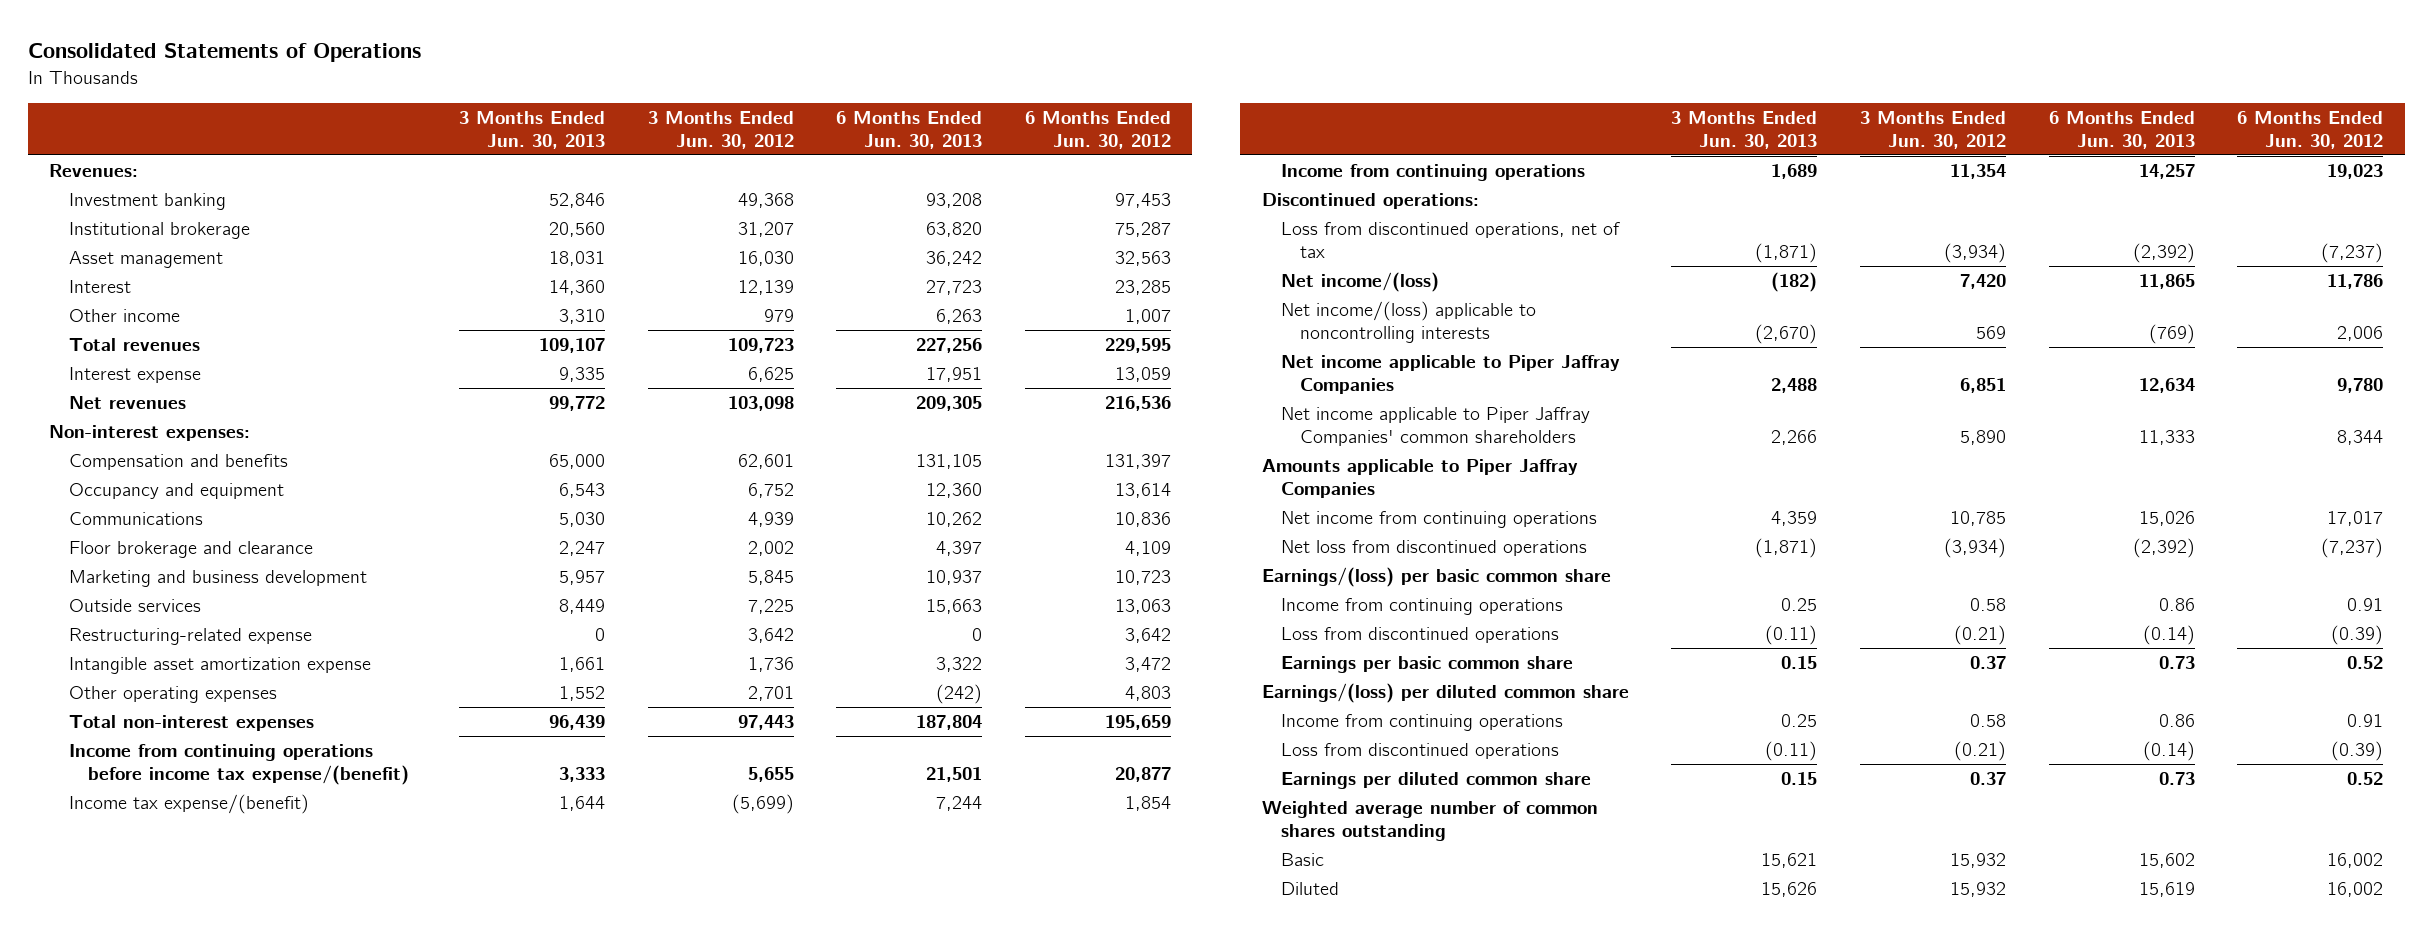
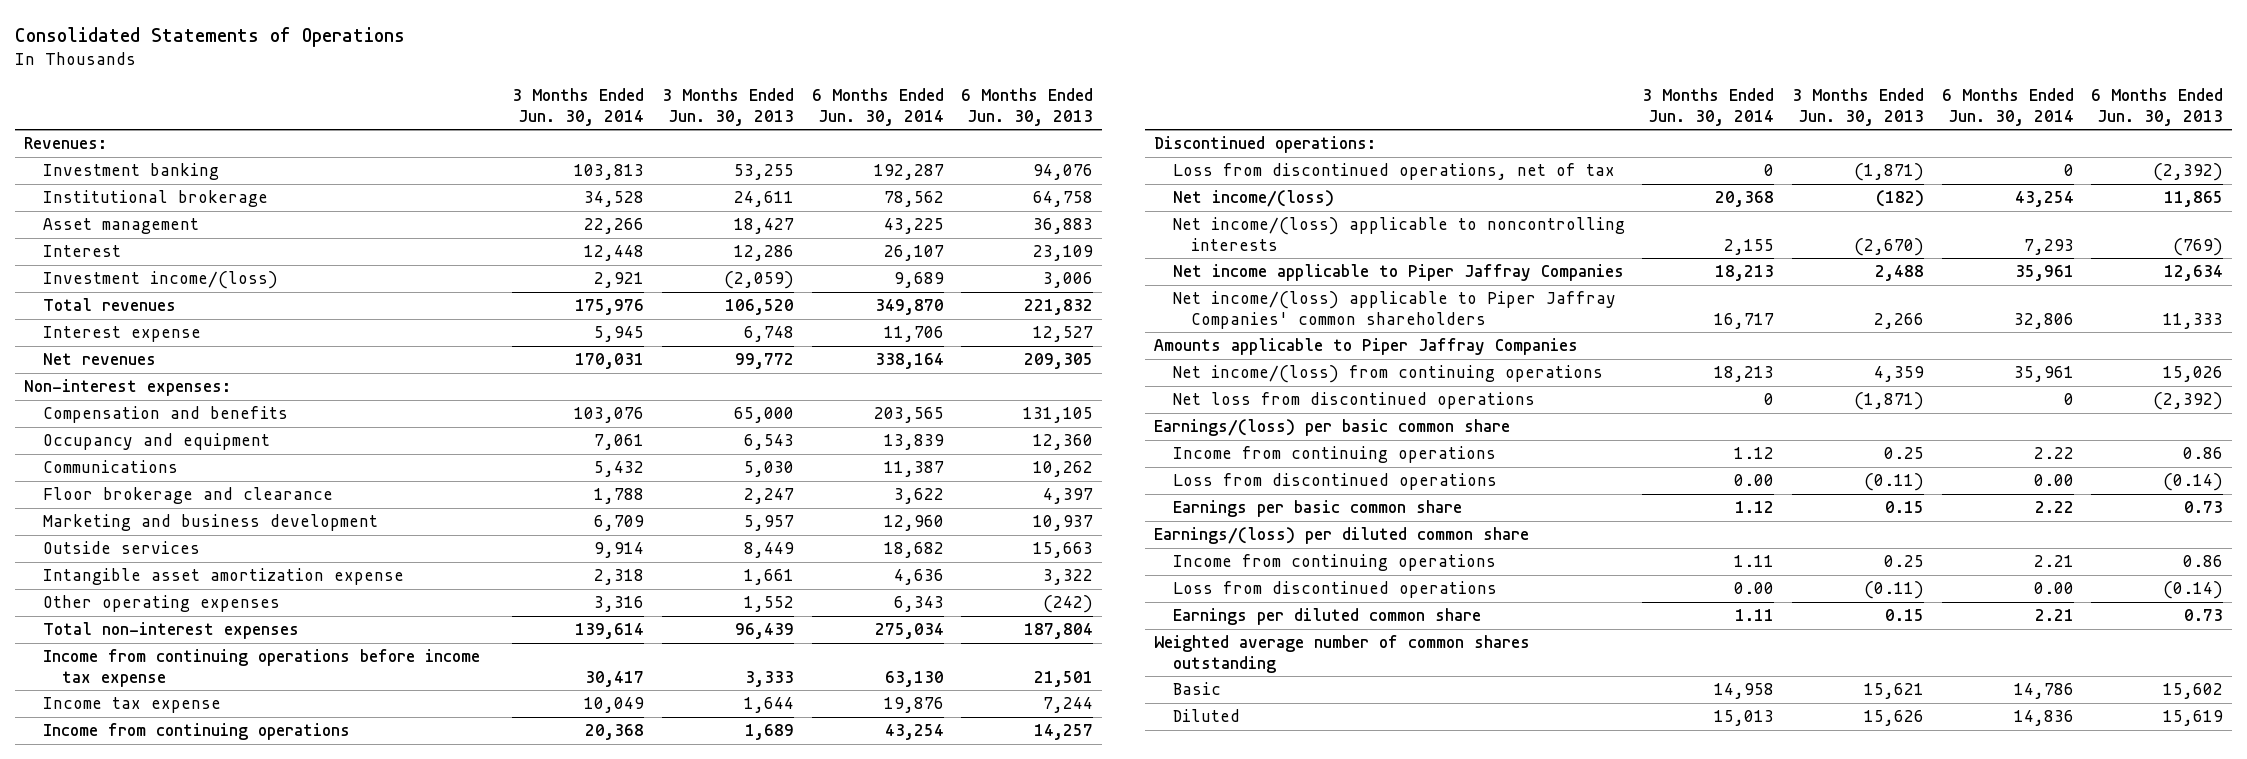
- | 3 Months Ended Jun. 30, 2013 | 3 Months Ended Jun. 30, 2012 | 6 Months Ended Jun. 30, 2013 | 6 Months Ended Jun. 30, 2012
+ | 3 Months Ended Jun. 30, 2014 | 3 Months Ended Jun. 30, 2013 | 6 Months Ended Jun. 30, 2014 | 6 Months Ended Jun. 30, 2013
- Investment banking | 52,846 | 49,368 | 93,208 | 97,453
- Institutional brokerage | 20,560 | 31,207 | 63,820 | 75,287
- Asset management | 18,031 | 16,030 | 36,242 | 32,563
- Interest | 14,360 | 12,139 | 27,723 | 23,285
- Other income | 3,310 | 979 | 6,263 | 1,007
- Total revenues | 109,107 | 109,723 | 227,256 | 229,595
- Interest expense | 9,335 | 6,625 | 17,951 | 13,059
+ Investment banking | 103,813 | 53,255 | 192,287 | 94,076
+ Institutional brokerage | 34,528 | 24,611 | 78,562 | 64,758
+ Asset management | 22,266 | 18,427 | 43,225 | 36,883
+ Interest | 12,448 | 12,286 | 26,107 | 23,109
+ Investment income/(loss) | 2,921 | (2,059) | 9,689 | 3,006
+ Total revenues | 175,976 | 106,520 | 349,870 | 221,832
+ Interest expense | 5,945 | 6,748 | 11,706 | 12,527
- Restructuring-related expense | 0 | 3,642 | 0 | 3,642
- Income from continuing operations before income tax expense/(benefit) | 3,333 | 5,655 | 21,501 | 20,877
- Income tax expense/(benefit) | 1,644 | (5,699) | 7,244 | 1,854
+ Income from continuing operations before income tax expense | 30,417 | 3,333 | 63,130 | 21,501
+ Income tax expense | 10,049 | 1,644 | 19,876 | 7,244
- Net income applicable to Piper Jaffray Companies' common shareholders | 2,266 | 5,890 | 11,333 | 8,344
+ Net income/(loss) applicable to Piper Jaffray Companies' common shareholders | 16,717 | 2,266 | 32,806 | 11,333
- Net income from continuing operations | 4,359 | 10,785 | 15,026 | 17,017
+ Net income/(loss) from continuing operations | 18,213 | 4,359 | 35,961 | 15,026

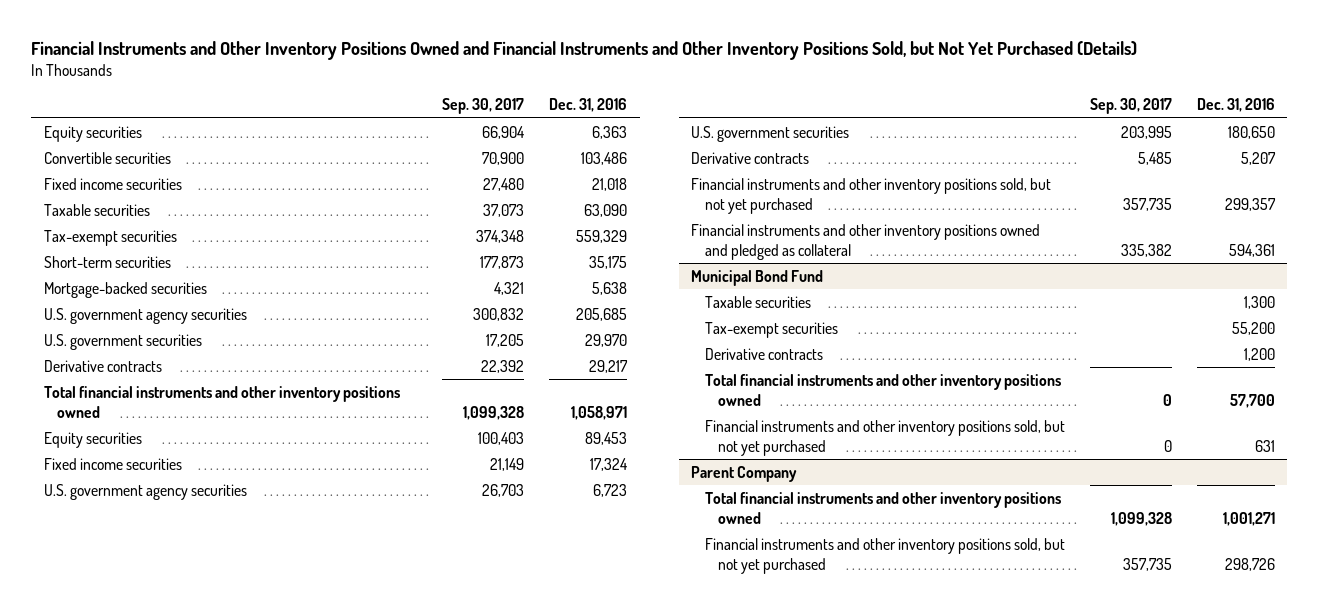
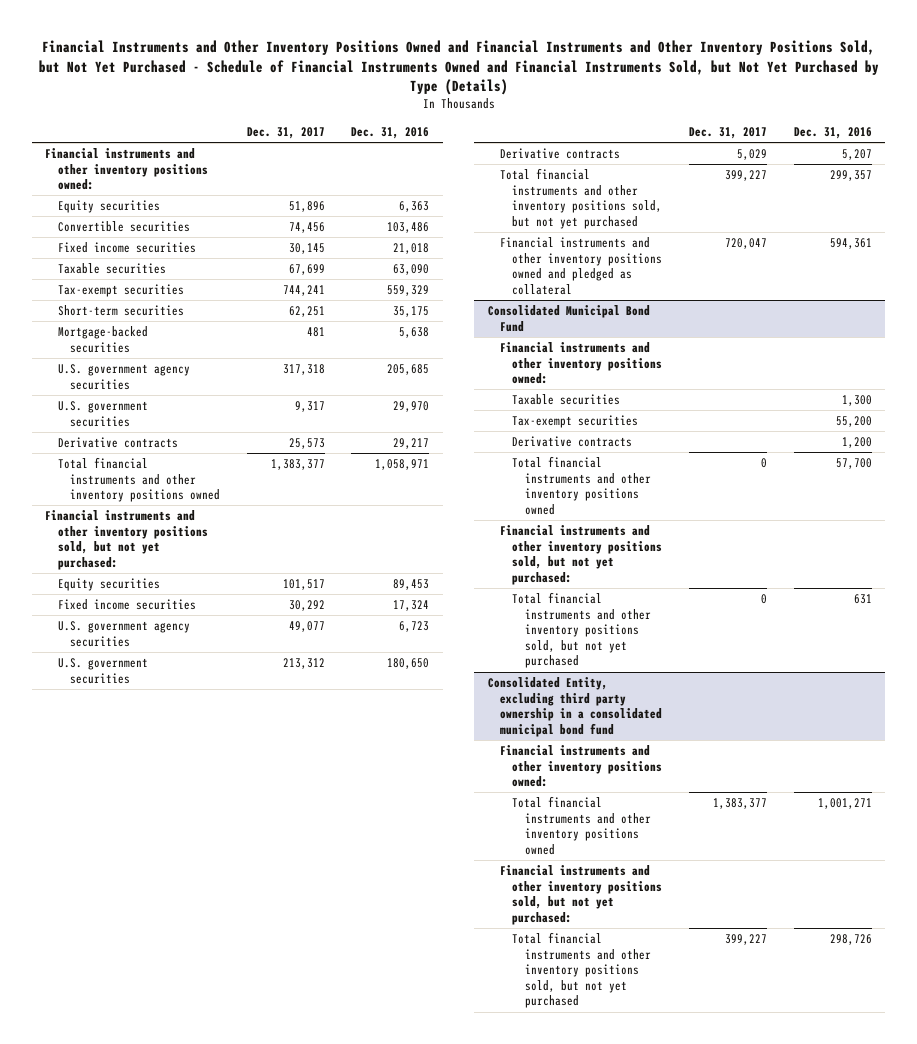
- Financial Instruments and Other Inventory Positions Owned and Financial Instruments and Other Inventory Positions Sold, but Not Yet Purchased (Details)
+ Financial Instruments and Other Inventory Positions Owned and Financial Instruments and Other Inventory Positions Sold, but Not Yet Purchased - Schedule of Financial Instruments Owned and Financial Instruments Sold, but Not Yet Purchased by Type (Details)
- | Sep. 30, 2017 | Dec. 31, 2016
+ | Dec. 31, 2017 | Dec. 31, 2016
+ Financial instruments and other inventory positions owned:
+ Financial instruments and other inventory positions sold, but not yet purchased:
- Financial instruments and other inventory positions sold, but not yet purchased | 357,735 | 299,357
+ Total financial instruments and other inventory positions sold, but not yet purchased | 399,227 | 299,357
- Municipal Bond Fund
+ Consolidated Municipal Bond Fund
+ Financial instruments and other inventory positions owned:
- Financial instruments and other inventory positions sold, but not yet purchased | 0 | 631
- Parent Company
+ Financial instruments and other inventory positions sold, but not yet purchased:
+ Total financial instruments and other inventory positions sold, but not yet purchased | 0 | 631
+ Consolidated Entity, excluding third party ownership in a consolidated municipal bond fund
+ Financial instruments and other inventory positions owned:
- Financial instruments and other inventory positions sold, but not yet purchased | 357,735 | 298,726
+ Financial instruments and other inventory positions sold, but not yet purchased:
+ Total financial instruments and other inventory positions sold, but not yet purchased | 399,227 | 298,726

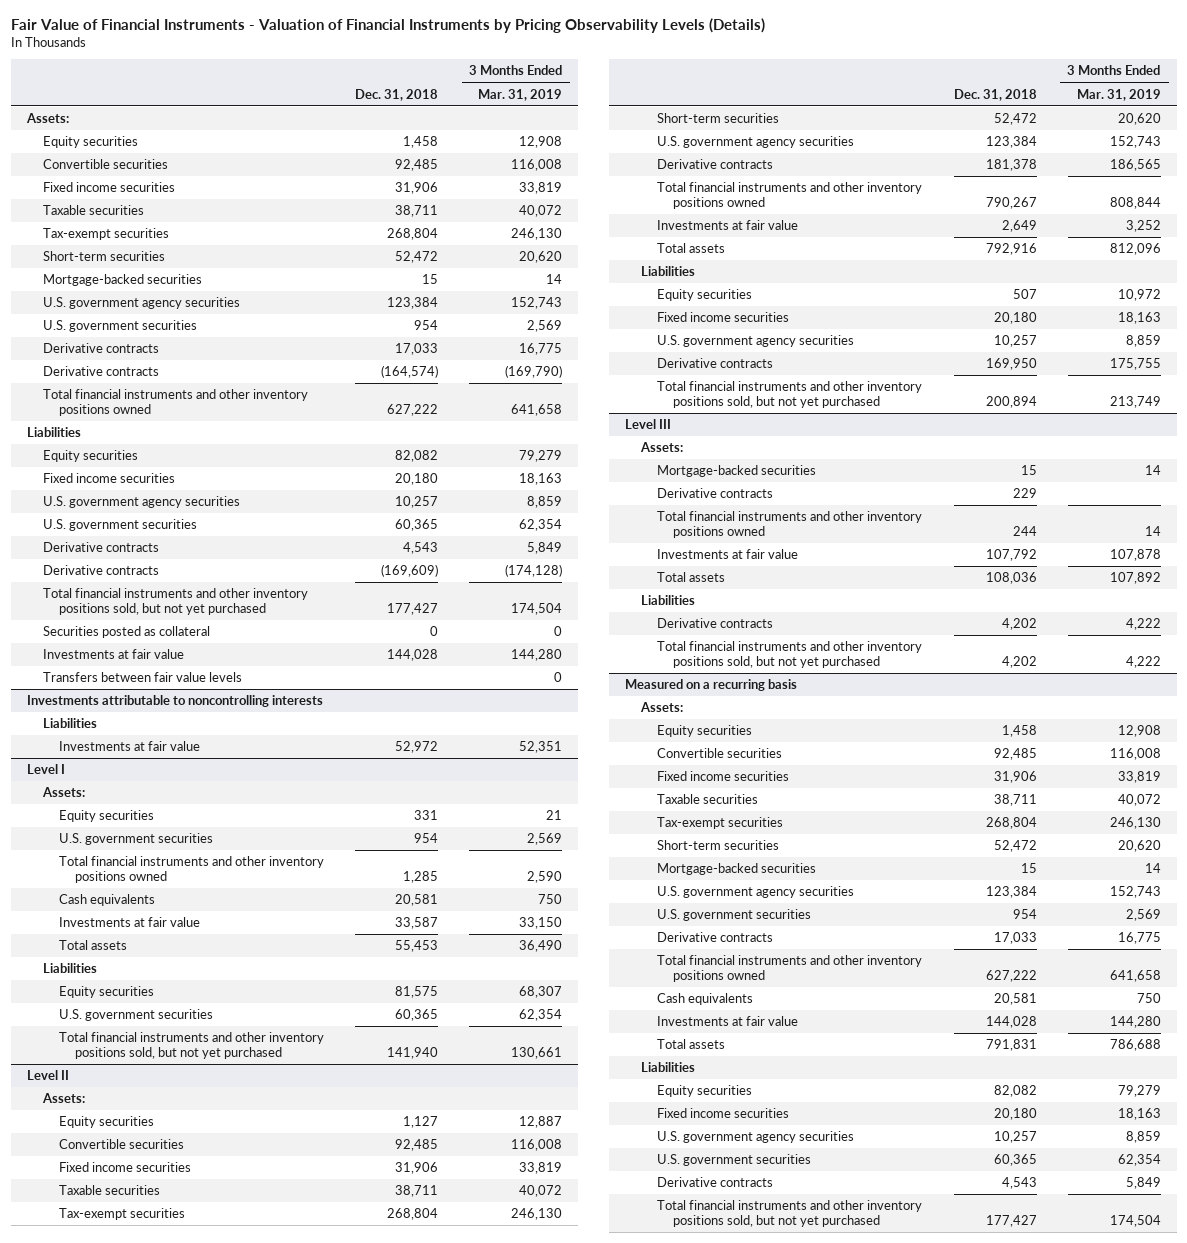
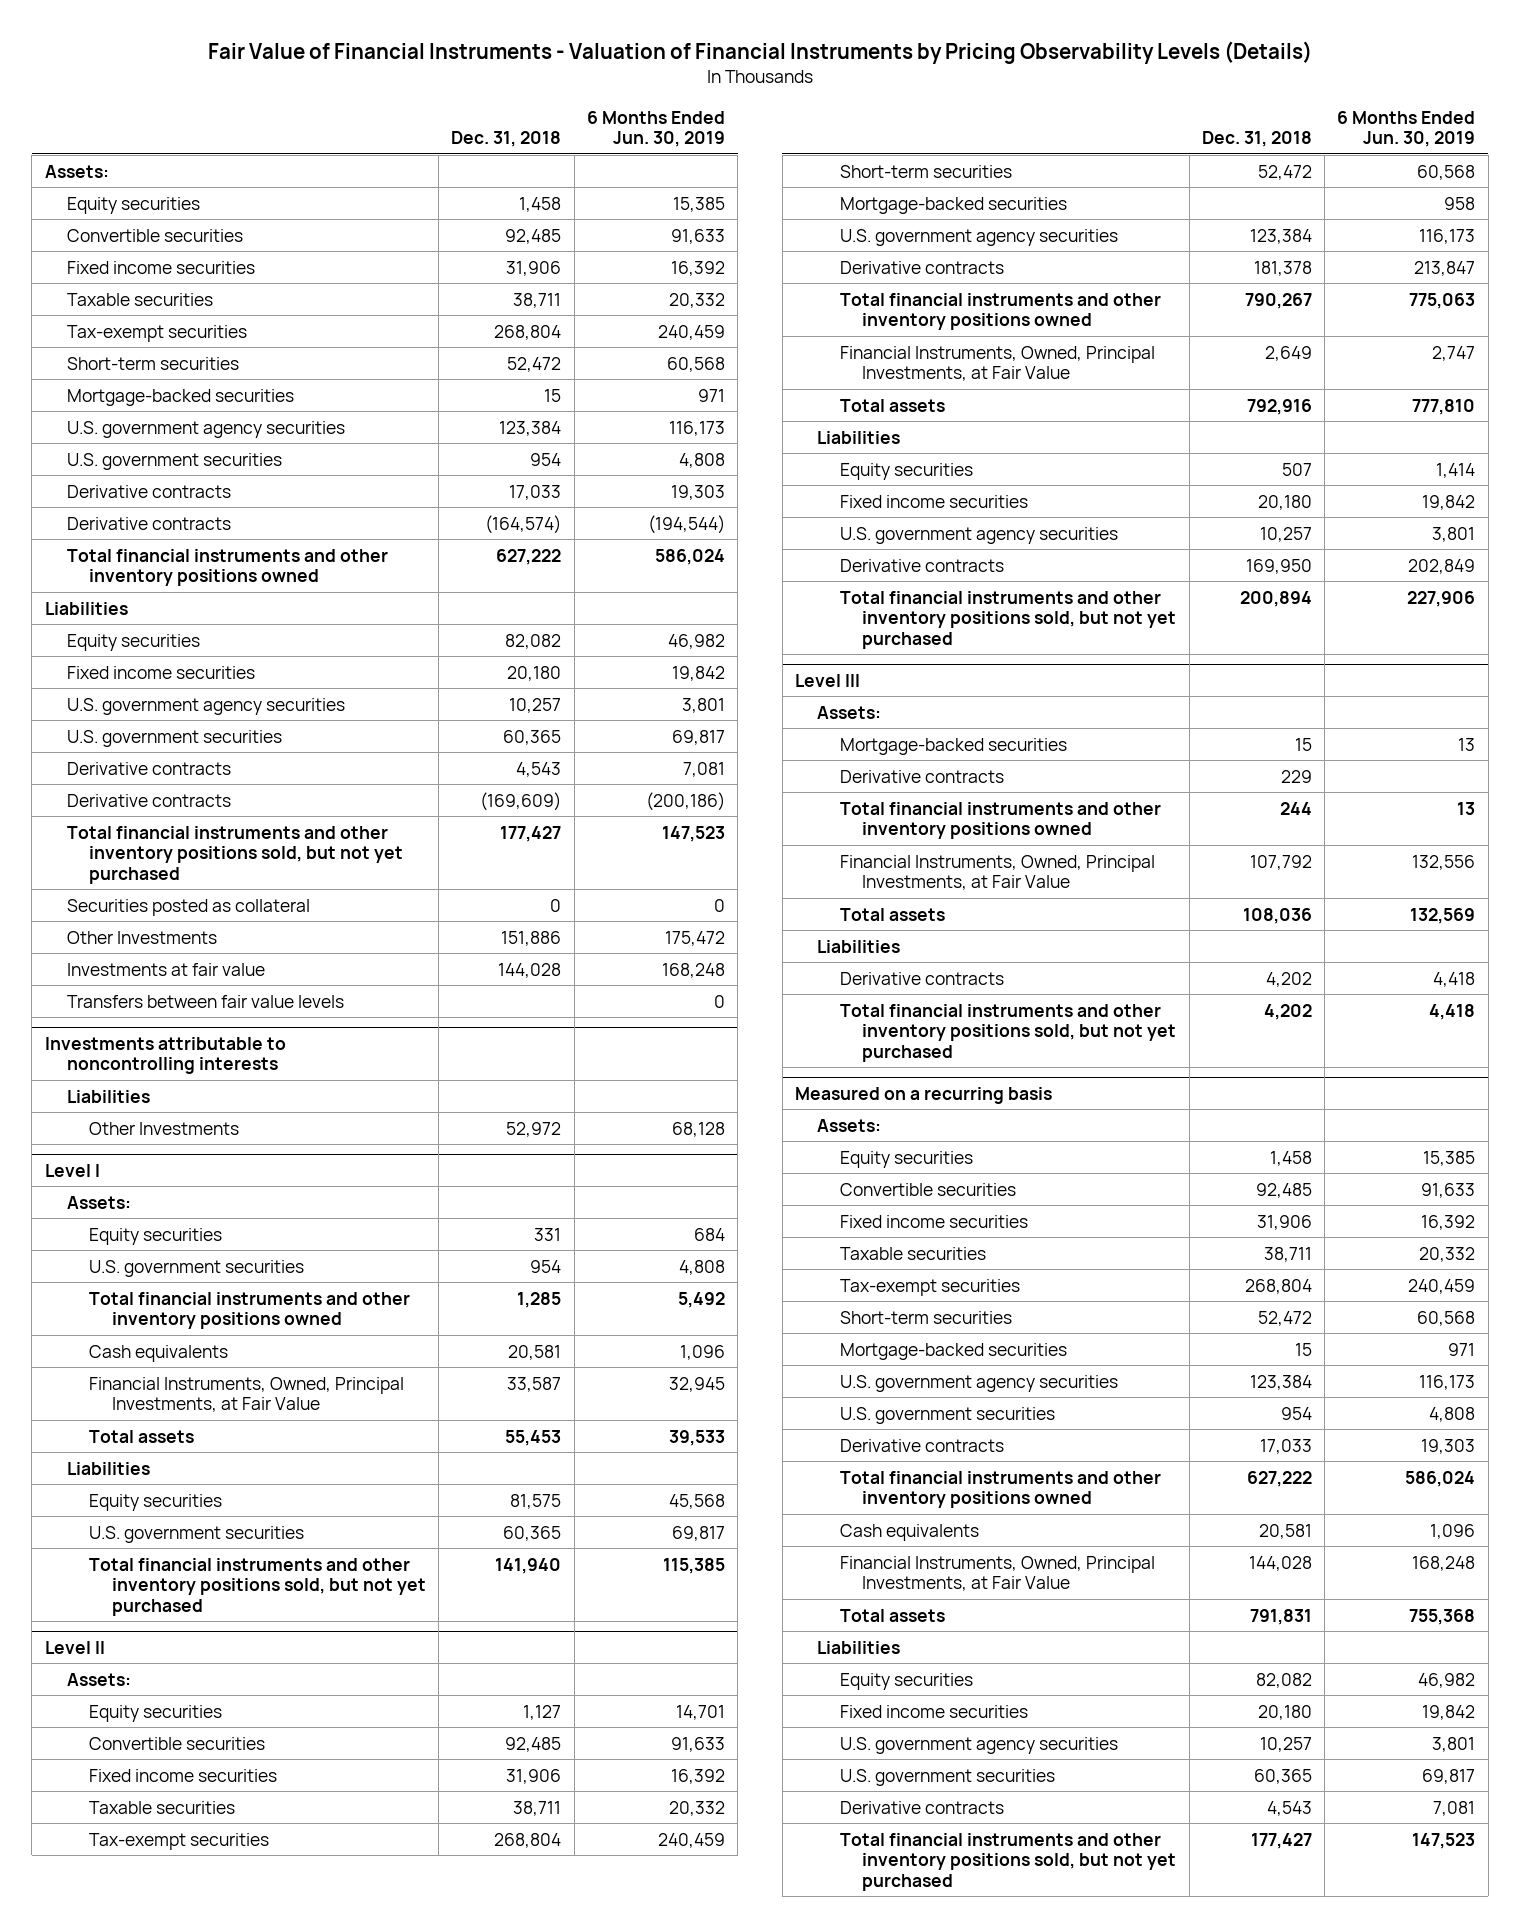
- | Dec. 31, 2018 | 3 Months Ended Mar. 31, 2019
+ | Dec. 31, 2018 | 6 Months Ended Jun. 30, 2019
+ Other Investments | 151,886 | 175,472
@ Investments attributable to noncontrolling interests
- Investments at fair value | 52,972 | 52,351
+ Other Investments | 52,972 | 68,128
@ Level I
- Investments at fair value | 33,587 | 33,150
+ Financial Instruments, Owned, Principal Investments, at Fair Value | 33,587 | 32,945
@ Level II
+ Mortgage-backed securities | | 958
- Investments at fair value | 2,649 | 3,252
+ Financial Instruments, Owned, Principal Investments, at Fair Value | 2,649 | 2,747
@ Level III
- Investments at fair value | 107,792 | 107,878
+ Financial Instruments, Owned, Principal Investments, at Fair Value | 107,792 | 132,556
@ Measured on a recurring basis
- Investments at fair value | 144,028 | 144,280
+ Financial Instruments, Owned, Principal Investments, at Fair Value | 144,028 | 168,248

